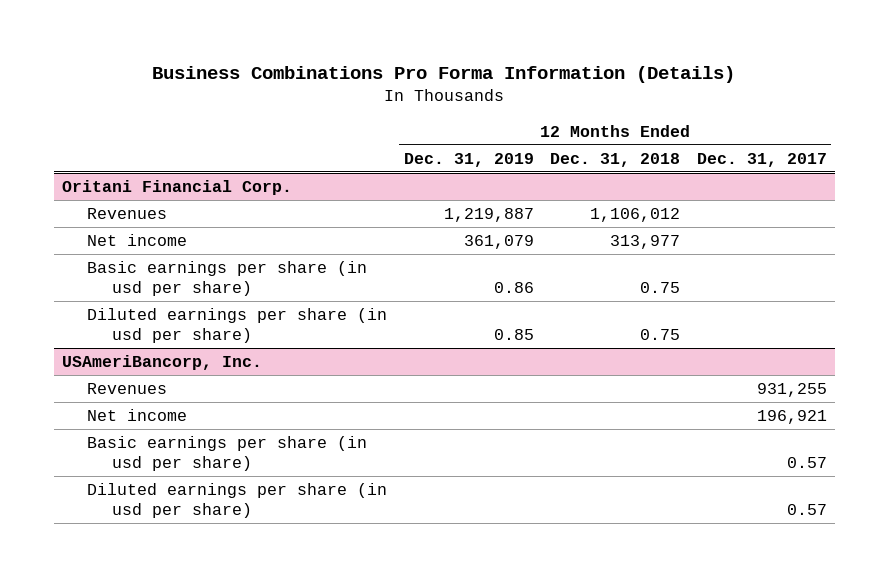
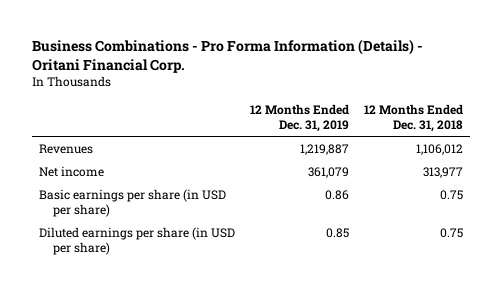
- Business Combinations Pro Forma Information (Details)
+ Business Combinations - Pro Forma Information (Details) - Oritani Financial Corp.
- | 12 Months Ended Dec. 31, 2019 | 12 Months Ended Dec. 31, 2018 | 12 Months Ended Dec. 31, 2017
+ | 12 Months Ended Dec. 31, 2019 | 12 Months Ended Dec. 31, 2018
- Oritani Financial Corp.
- Basic earnings per share (in usd per share) | 0.86 | 0.75 |
- Diluted earnings per share (in usd per share) | 0.85 | 0.75 |
- USAmeriBancorp, Inc.
- Revenues | | | 931,255
- Net income | | | 196,921
- Basic earnings per share (in usd per share) | | | 0.57
- Diluted earnings per share (in usd per share) | | | 0.57
+ Basic earnings per share (in USD per share) | 0.86 | 0.75
+ Diluted earnings per share (in USD per share) | 0.85 | 0.75

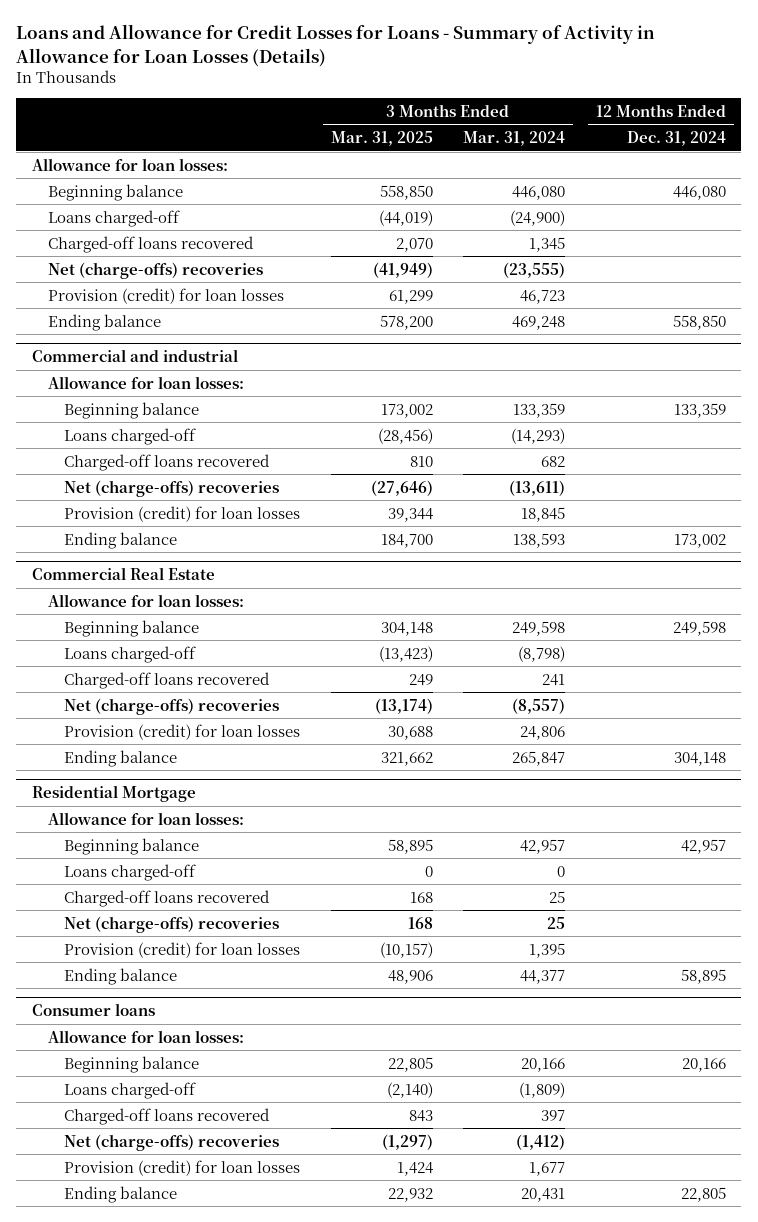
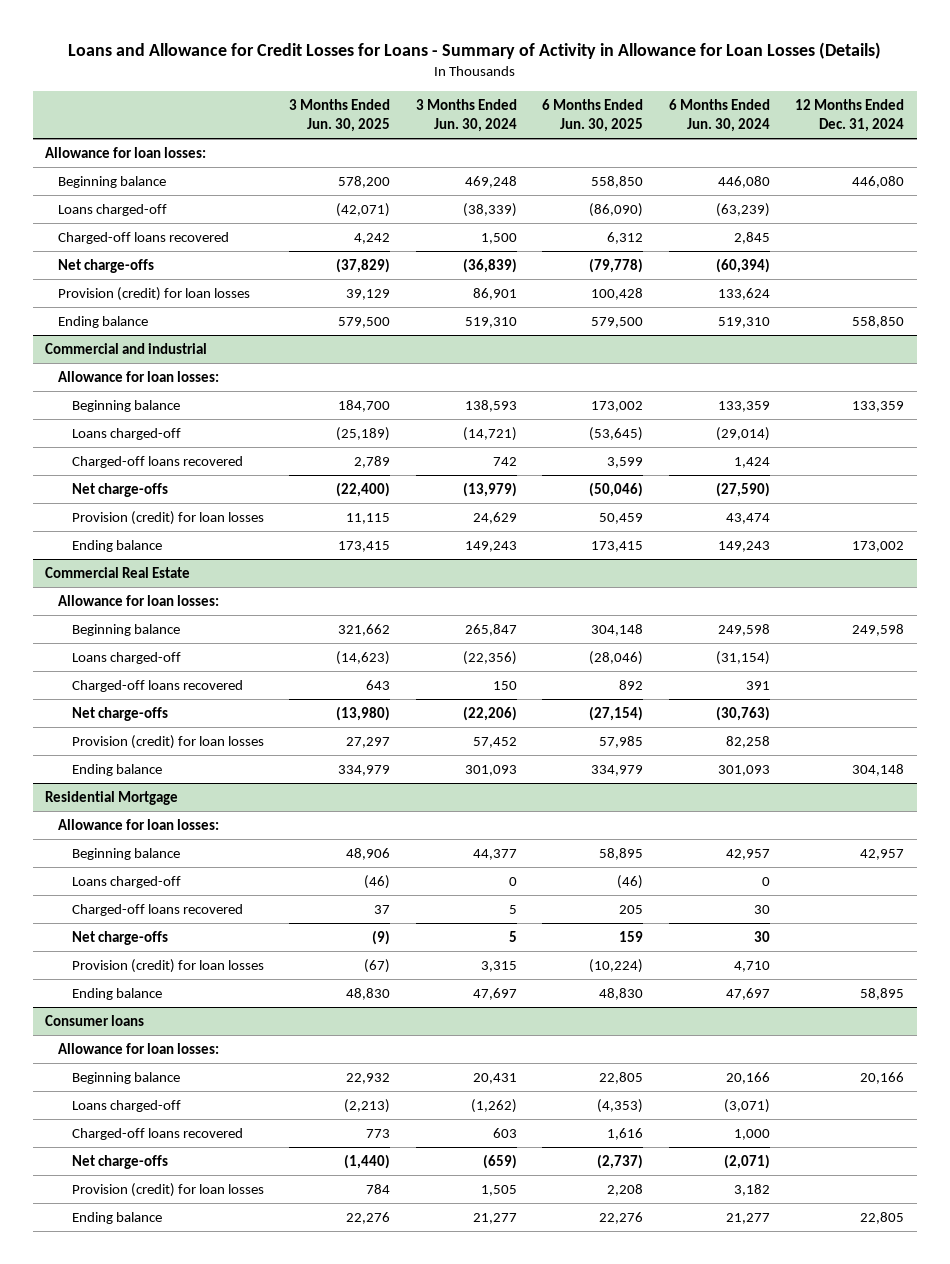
- | 3 Months Ended Mar. 31, 2025 | 3 Months Ended Mar. 31, 2024 | 12 Months Ended Dec. 31, 2024
+ | 3 Months Ended Jun. 30, 2025 | 3 Months Ended Jun. 30, 2024 | 6 Months Ended Jun. 30, 2025 | 6 Months Ended Jun. 30, 2024 | 12 Months Ended Dec. 31, 2024
- Net (charge-offs) recoveries | (41,949) | (23,555) |
+ Net charge-offs | (37,829) | (36,839) | (79,778) | (60,394) |
@ Commercial and industrial
- Net (charge-offs) recoveries | (27,646) | (13,611) |
+ Net charge-offs | (22,400) | (13,979) | (50,046) | (27,590) |
@ Commercial Real Estate
- Net (charge-offs) recoveries | (13,174) | (8,557) |
+ Net charge-offs | (13,980) | (22,206) | (27,154) | (30,763) |
@ Residential Mortgage
- Net (charge-offs) recoveries | 168 | 25 |
+ Net charge-offs | (9) | 5 | 159 | 30 |
@ Consumer loans
- Net (charge-offs) recoveries | (1,297) | (1,412) |
+ Net charge-offs | (1,440) | (659) | (2,737) | (2,071) |

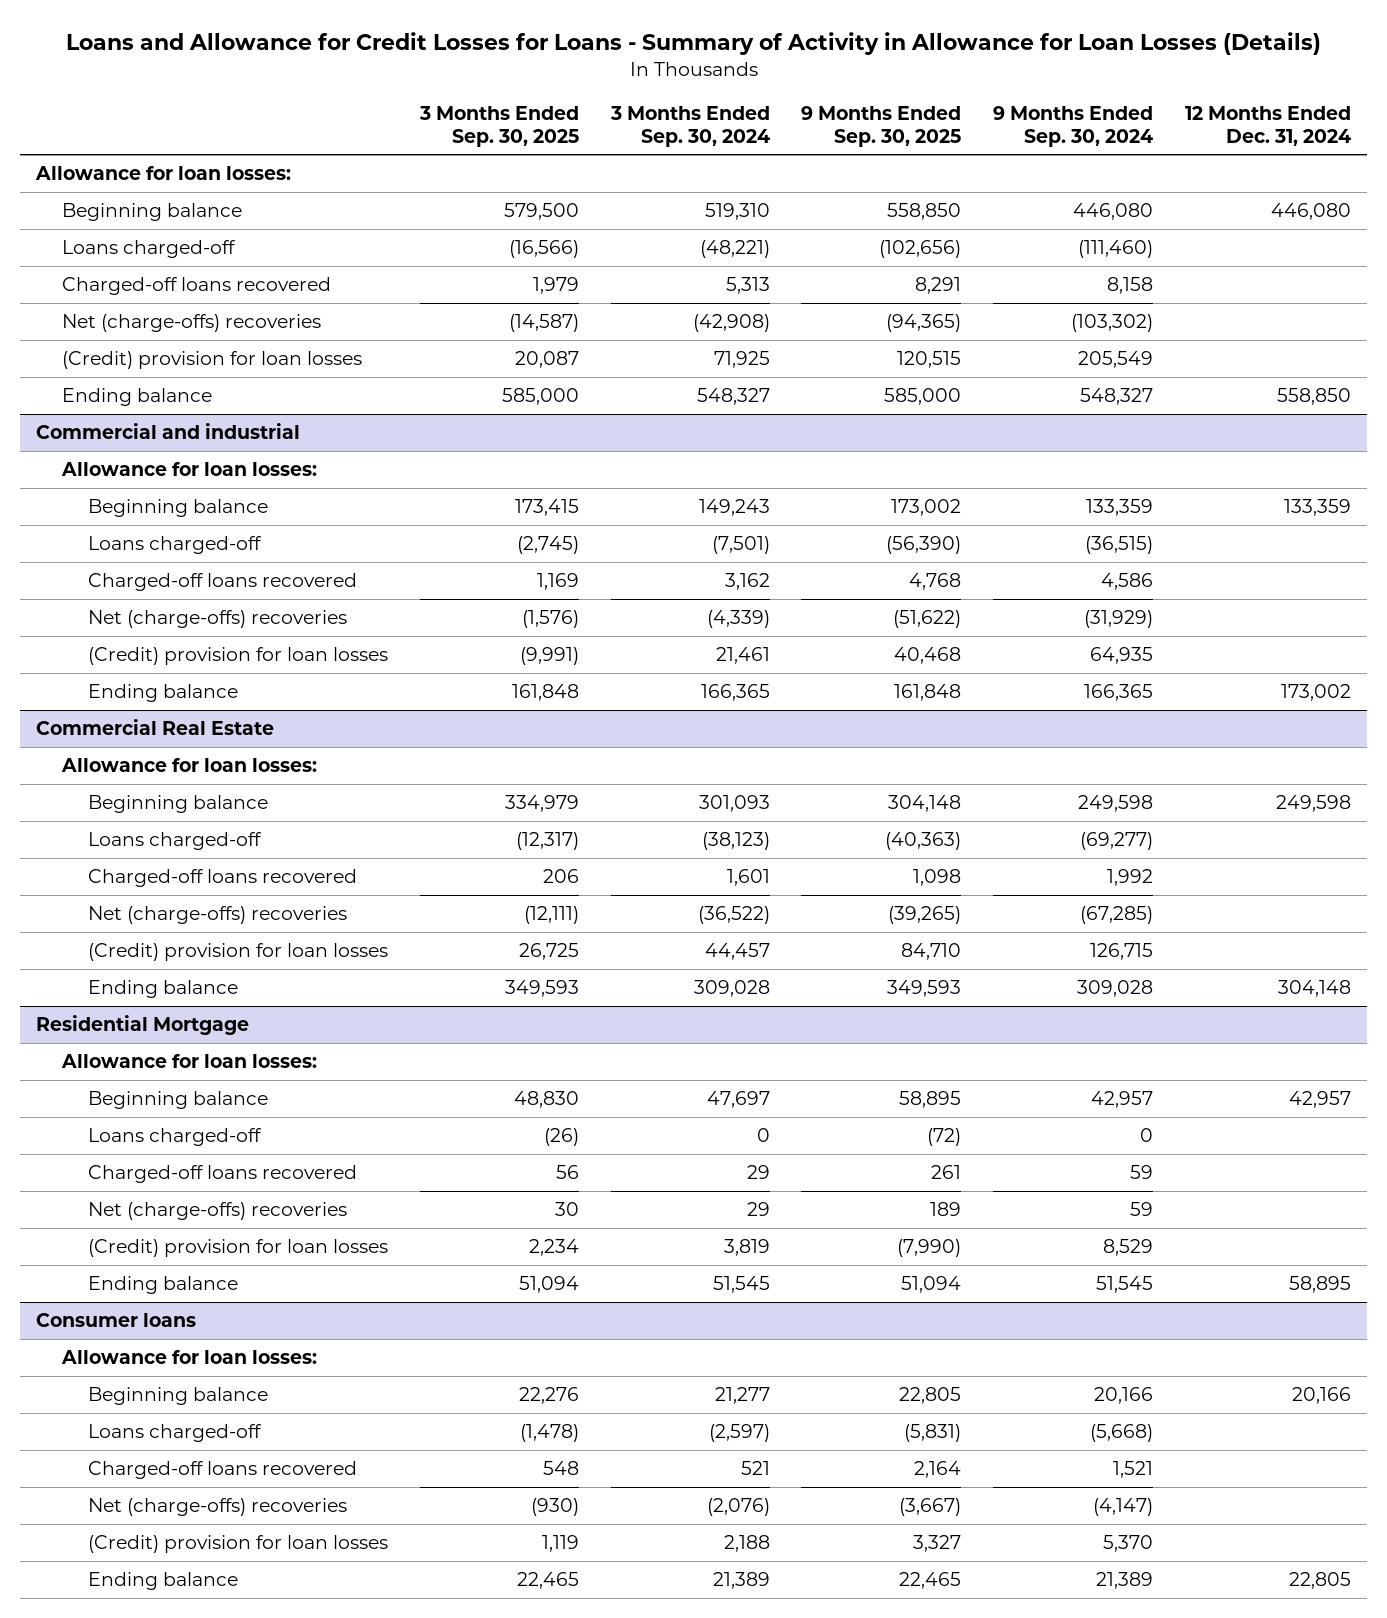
- | 3 Months Ended Jun. 30, 2025 | 3 Months Ended Jun. 30, 2024 | 6 Months Ended Jun. 30, 2025 | 6 Months Ended Jun. 30, 2024 | 12 Months Ended Dec. 31, 2024
+ | 3 Months Ended Sep. 30, 2025 | 3 Months Ended Sep. 30, 2024 | 9 Months Ended Sep. 30, 2025 | 9 Months Ended Sep. 30, 2024 | 12 Months Ended Dec. 31, 2024
- Net charge-offs | (37,829) | (36,839) | (79,778) | (60,394) |
- Provision (credit) for loan losses | 39,129 | 86,901 | 100,428 | 133,624 |
+ Net (charge-offs) recoveries | (14,587) | (42,908) | (94,365) | (103,302) |
+ (Credit) provision for loan losses | 20,087 | 71,925 | 120,515 | 205,549 |
@ Commercial and industrial
- Net charge-offs | (22,400) | (13,979) | (50,046) | (27,590) |
- Provision (credit) for loan losses | 11,115 | 24,629 | 50,459 | 43,474 |
+ Net (charge-offs) recoveries | (1,576) | (4,339) | (51,622) | (31,929) |
+ (Credit) provision for loan losses | (9,991) | 21,461 | 40,468 | 64,935 |
@ Commercial Real Estate
- Net charge-offs | (13,980) | (22,206) | (27,154) | (30,763) |
- Provision (credit) for loan losses | 27,297 | 57,452 | 57,985 | 82,258 |
+ Net (charge-offs) recoveries | (12,111) | (36,522) | (39,265) | (67,285) |
+ (Credit) provision for loan losses | 26,725 | 44,457 | 84,710 | 126,715 |
@ Residential Mortgage
- Net charge-offs | (9) | 5 | 159 | 30 |
- Provision (credit) for loan losses | (67) | 3,315 | (10,224) | 4,710 |
+ Net (charge-offs) recoveries | 30 | 29 | 189 | 59 |
+ (Credit) provision for loan losses | 2,234 | 3,819 | (7,990) | 8,529 |
@ Consumer loans
- Net charge-offs | (1,440) | (659) | (2,737) | (2,071) |
- Provision (credit) for loan losses | 784 | 1,505 | 2,208 | 3,182 |
+ Net (charge-offs) recoveries | (930) | (2,076) | (3,667) | (4,147) |
+ (Credit) provision for loan losses | 1,119 | 2,188 | 3,327 | 5,370 |

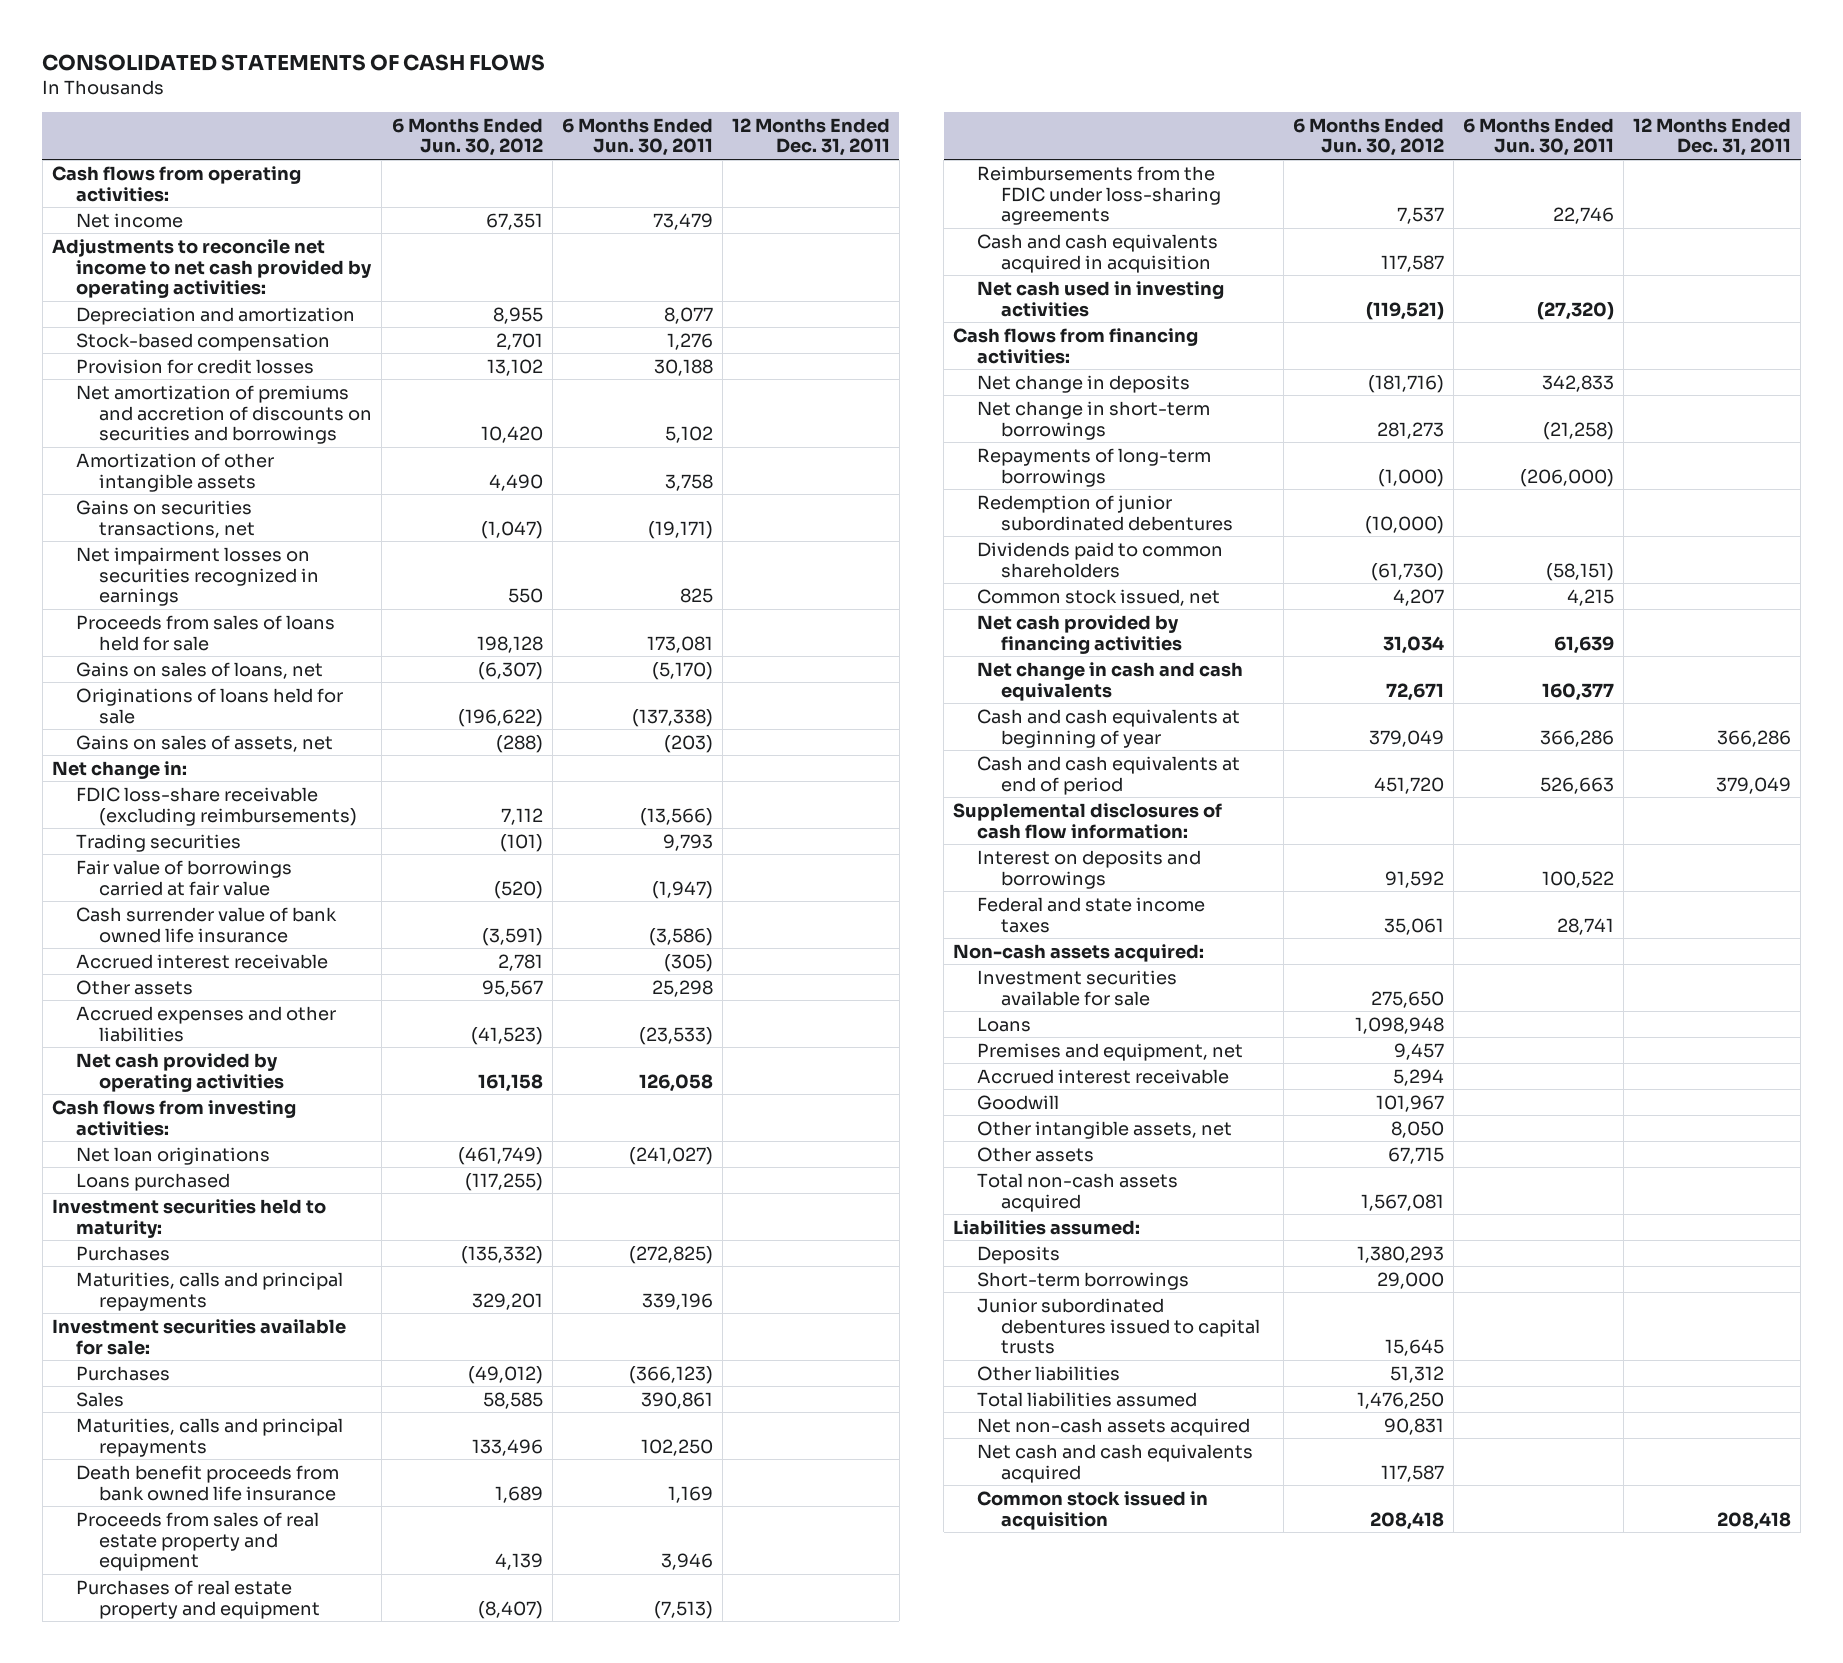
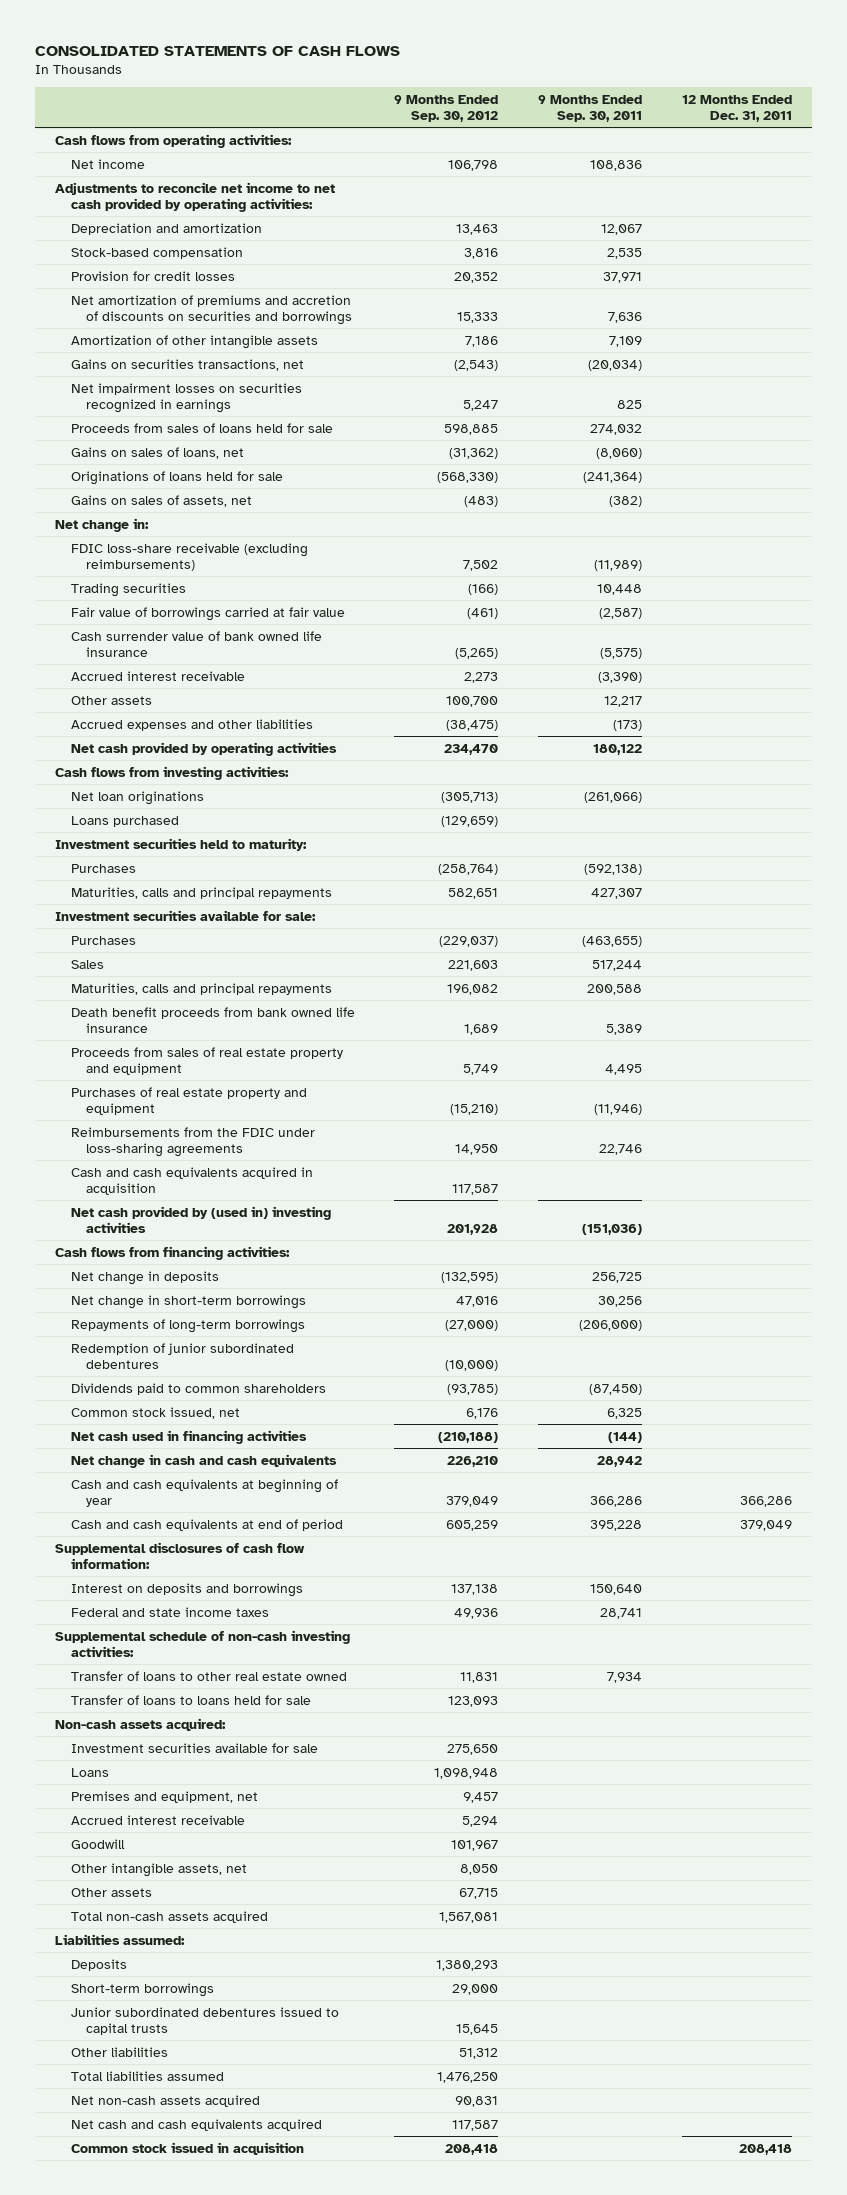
- | 6 Months Ended Jun. 30, 2012 | 6 Months Ended Jun. 30, 2011 | 12 Months Ended Dec. 31, 2011
+ | 9 Months Ended Sep. 30, 2012 | 9 Months Ended Sep. 30, 2011 | 12 Months Ended Dec. 31, 2011
- Net cash used in investing activities | (119,521) | (27,320) |
+ Net cash provided by (used in) investing activities | 201,928 | (151,036) |
- Net cash provided by financing activities | 31,034 | 61,639 |
+ Net cash used in financing activities | (210,188) | (144) |
+ Supplemental schedule of non-cash investing activities:
+ Transfer of loans to other real estate owned | 11,831 | 7,934 |
+ Transfer of loans to loans held for sale | 123,093 | |

